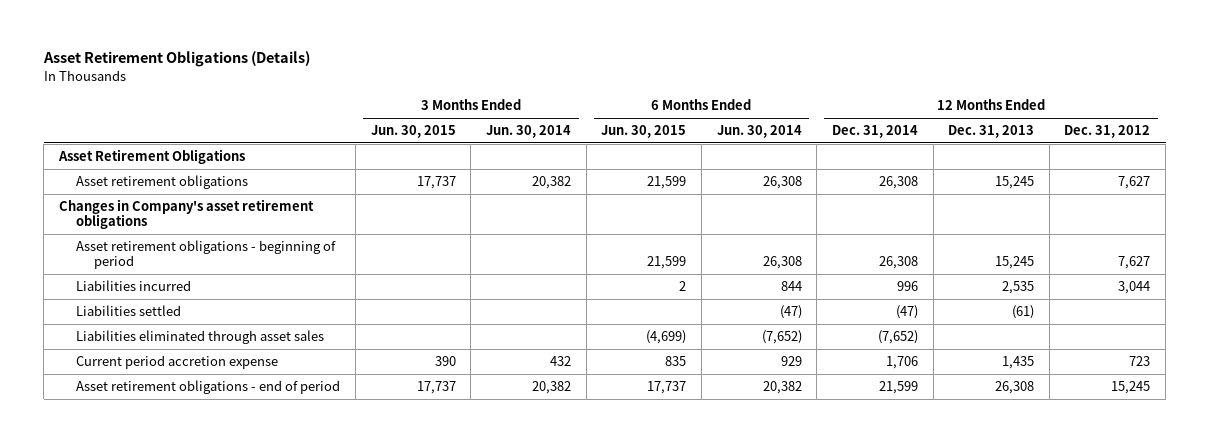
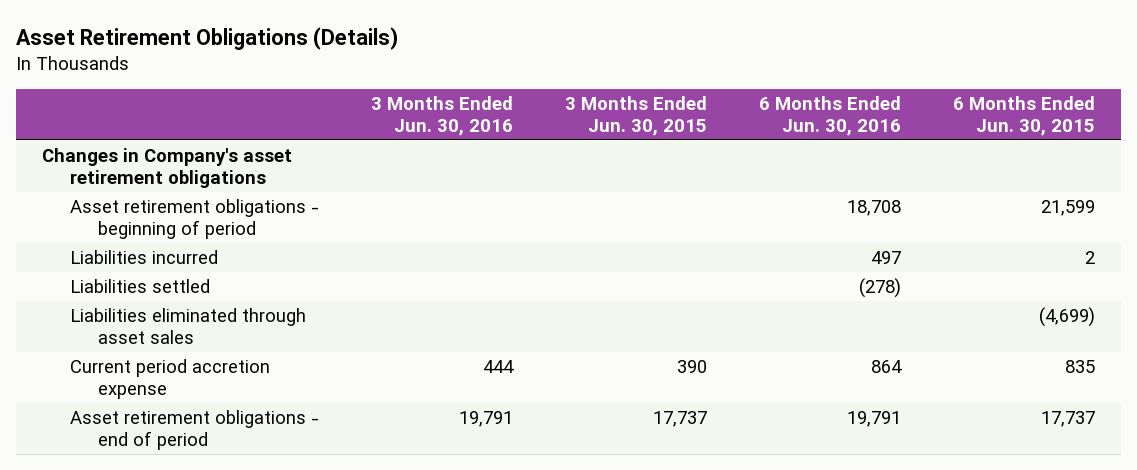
- | 3 Months Ended Jun. 30, 2015 | 3 Months Ended Jun. 30, 2014 | 6 Months Ended Jun. 30, 2015 | 6 Months Ended Jun. 30, 2014 | 12 Months Ended Dec. 31, 2014 | 12 Months Ended Dec. 31, 2013 | 12 Months Ended Dec. 31, 2012
+ | 3 Months Ended Jun. 30, 2016 | 3 Months Ended Jun. 30, 2015 | 6 Months Ended Jun. 30, 2016 | 6 Months Ended Jun. 30, 2015
- Asset Retirement Obligations
- Asset retirement obligations | 17,737 | 20,382 | 21,599 | 26,308 | 26,308 | 15,245 | 7,627

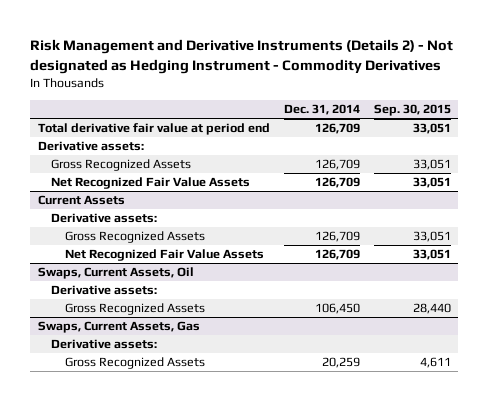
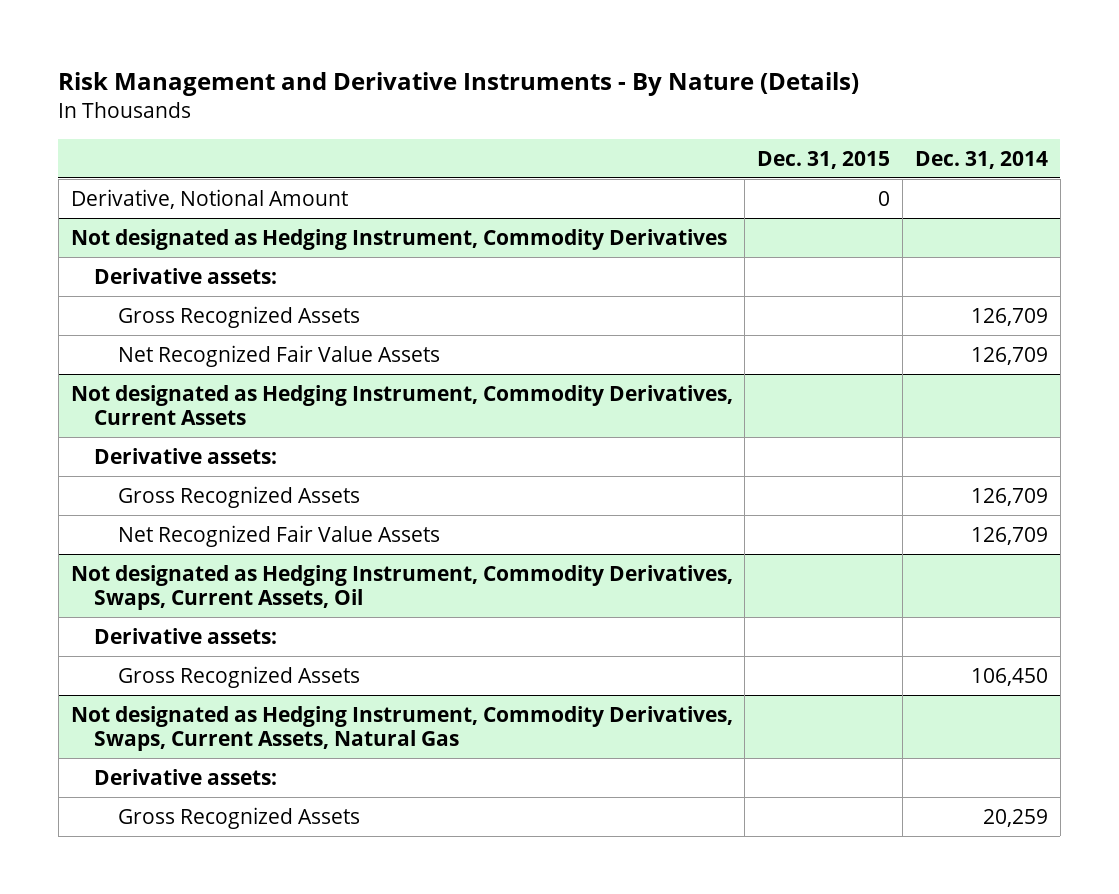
- Risk Management and Derivative Instruments (Details 2) - Not designated as Hedging Instrument - Commodity Derivatives
+ Risk Management and Derivative Instruments - By Nature (Details)
- | Dec. 31, 2014 | Sep. 30, 2015
+ | Dec. 31, 2015 | Dec. 31, 2014
- Total derivative fair value at period end | 126,709 | 33,051
+ Derivative, Notional Amount | 0 |
+ Not designated as Hedging Instrument, Commodity Derivatives
- Current Assets
+ Not designated as Hedging Instrument, Commodity Derivatives, Current Assets
- Swaps, Current Assets, Oil
+ Not designated as Hedging Instrument, Commodity Derivatives, Swaps, Current Assets, Oil
- Swaps, Current Assets, Gas
+ Not designated as Hedging Instrument, Commodity Derivatives, Swaps, Current Assets, Natural Gas

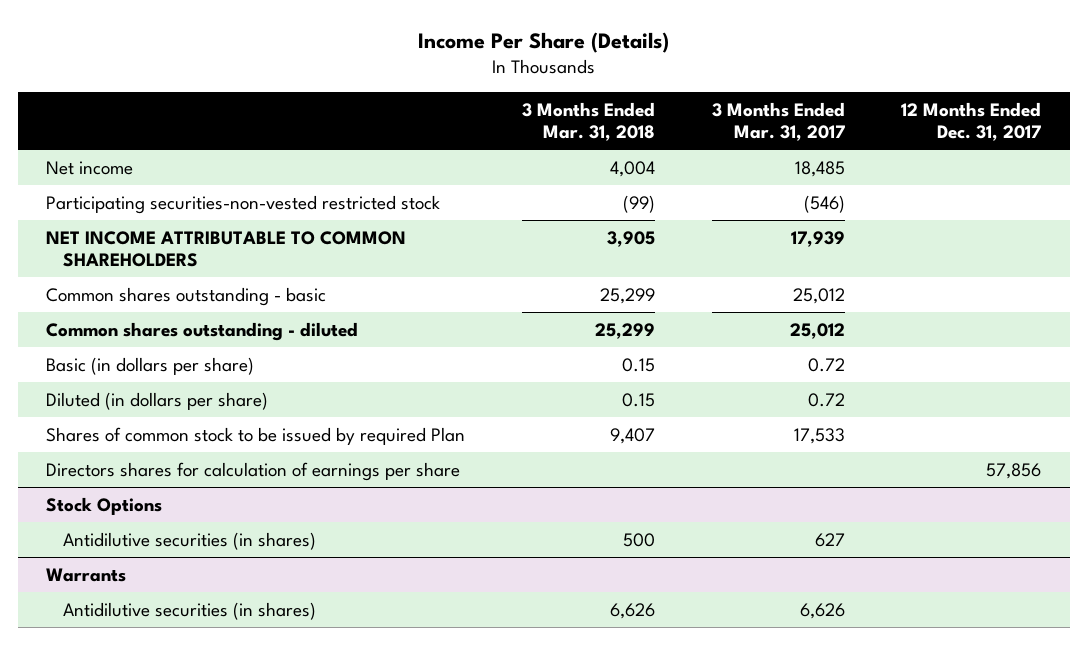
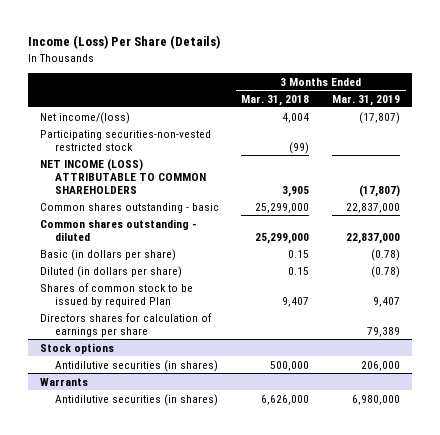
- Income Per Share (Details)
+ Income (Loss) Per Share (Details)
- | 3 Months Ended Mar. 31, 2018 | 3 Months Ended Mar. 31, 2017 | 12 Months Ended Dec. 31, 2017
+ | 3 Months Ended Mar. 31, 2018 | 3 Months Ended Mar. 31, 2019
- Net income | 4,004 | 18,485 |
+ Net income/(loss) | 4,004 | (17,807)
- NET INCOME ATTRIBUTABLE TO COMMON SHAREHOLDERS | 3,905 | 17,939 |
- Common shares outstanding - basic | 25,299 | 25,012 |
- Common shares outstanding - diluted | 25,299 | 25,012 |
+ NET INCOME (LOSS) ATTRIBUTABLE TO COMMON SHAREHOLDERS | 3,905 | (17,807)
+ Common shares outstanding - basic | 25,299,000 | 22,837,000
+ Common shares outstanding - diluted | 25,299,000 | 22,837,000
- Stock Options
- Antidilutive securities (in shares) | 500 | 627 |
+ Stock options
+ Antidilutive securities (in shares) | 500,000 | 206,000
@ Warrants
- Antidilutive securities (in shares) | 6,626 | 6,626 |
+ Antidilutive securities (in shares) | 6,626,000 | 6,980,000

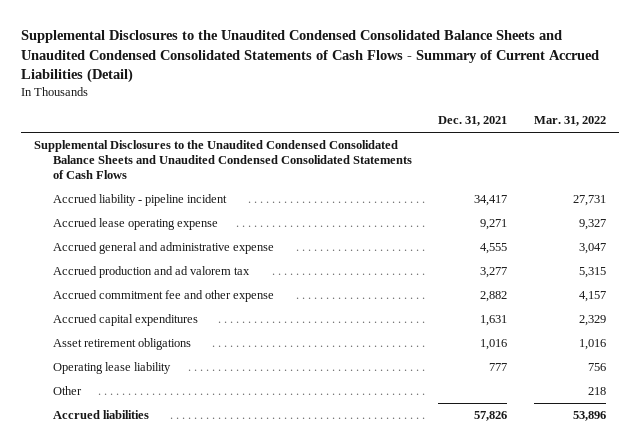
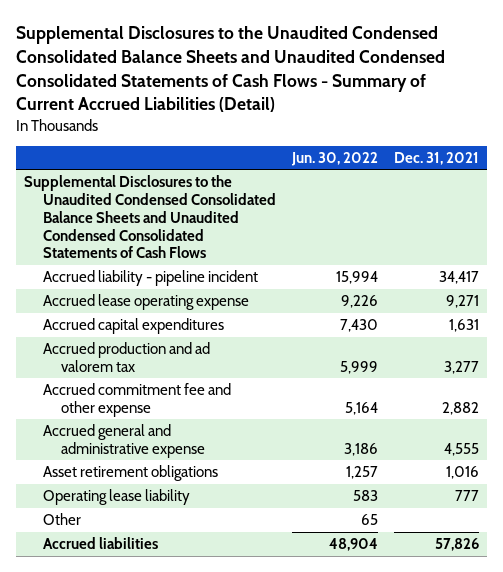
- | Dec. 31, 2021 | Mar. 31, 2022
+ | Jun. 30, 2022 | Dec. 31, 2021
moved up: Accrued capital expenditures | 7,430 | 1,631
moved down: Accrued general and administrative expense | 3,186 | 4,555

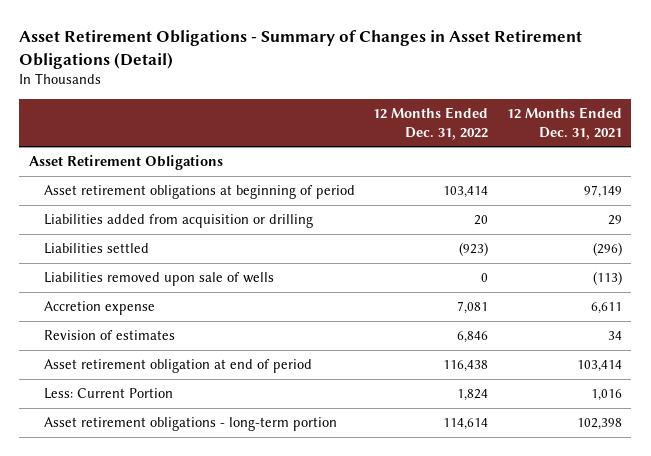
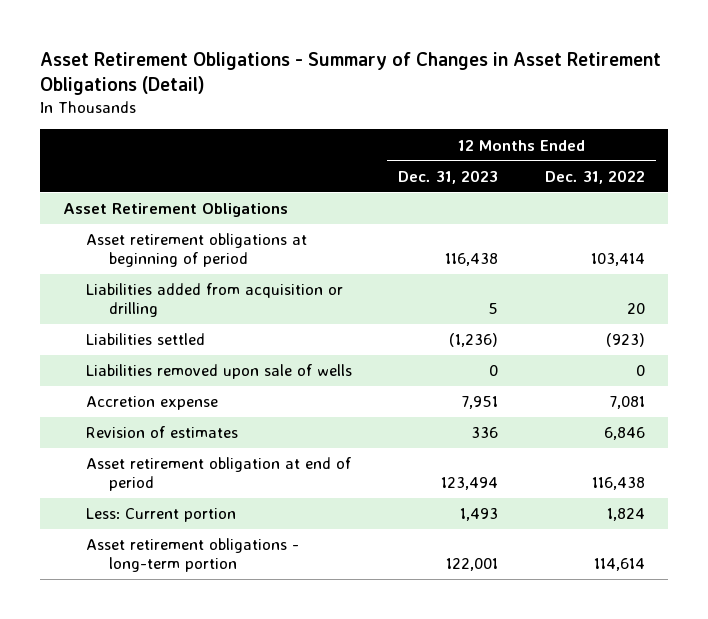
- | 12 Months Ended Dec. 31, 2022 | 12 Months Ended Dec. 31, 2021
+ | 12 Months Ended Dec. 31, 2023 | 12 Months Ended Dec. 31, 2022
- Less: Current Portion | 1,824 | 1,016
+ Less: Current portion | 1,493 | 1,824

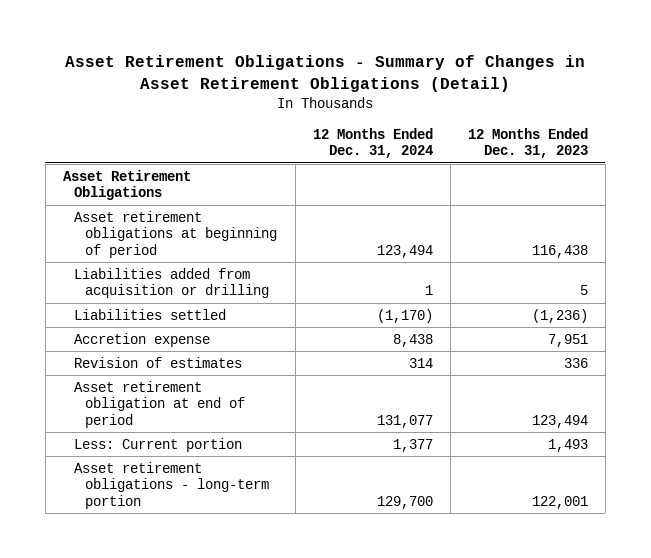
- | 12 Months Ended Dec. 31, 2023 | 12 Months Ended Dec. 31, 2022
+ | 12 Months Ended Dec. 31, 2024 | 12 Months Ended Dec. 31, 2023
- Liabilities removed upon sale of wells | 0 | 0

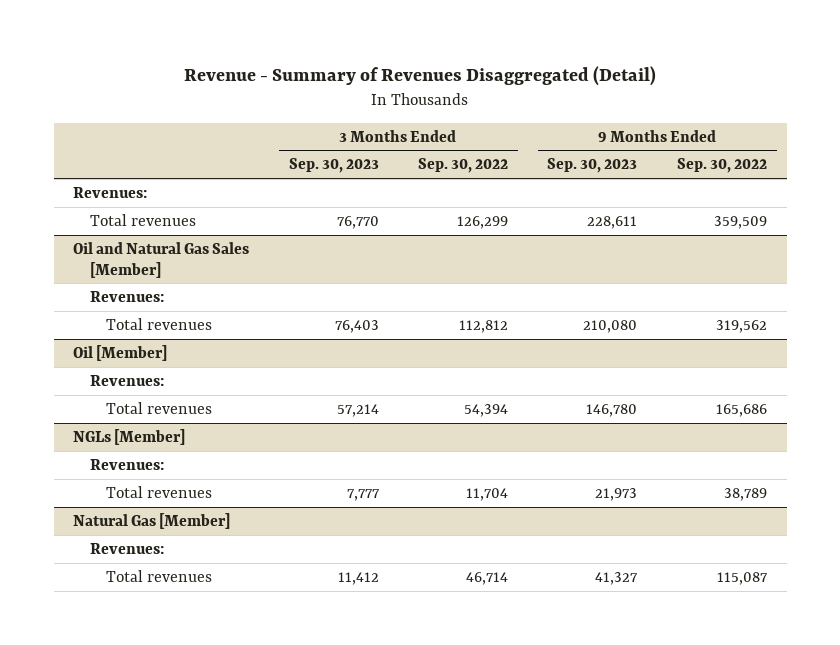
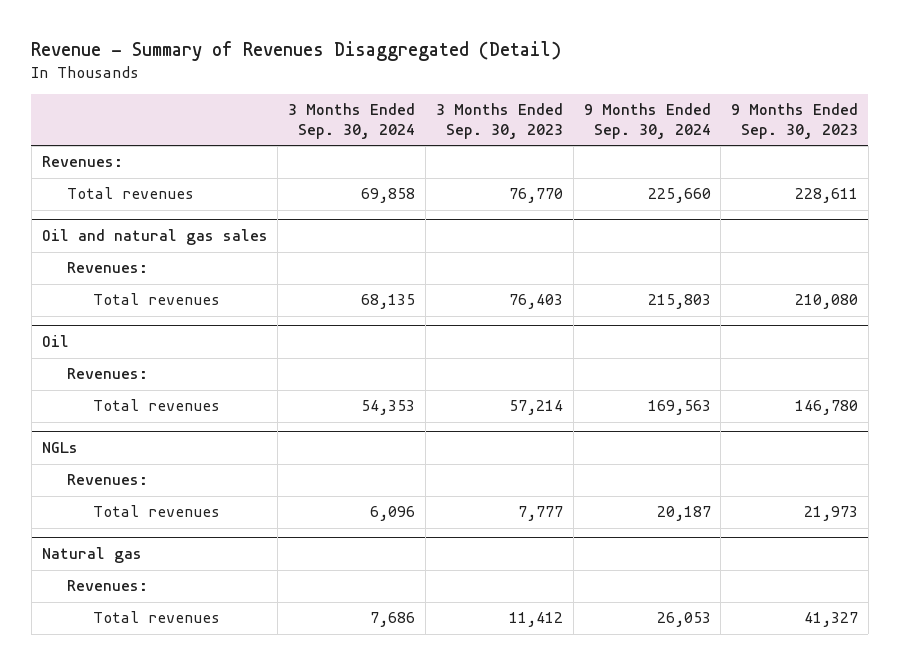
- | 3 Months Ended Sep. 30, 2023 | 3 Months Ended Sep. 30, 2022 | 9 Months Ended Sep. 30, 2023 | 9 Months Ended Sep. 30, 2022
+ | 3 Months Ended Sep. 30, 2024 | 3 Months Ended Sep. 30, 2023 | 9 Months Ended Sep. 30, 2024 | 9 Months Ended Sep. 30, 2023
- Oil and Natural Gas Sales [Member]
+ Oil and natural gas sales
- Oil [Member]
+ Oil
- NGLs [Member]
+ NGLs
- Natural Gas [Member]
+ Natural gas

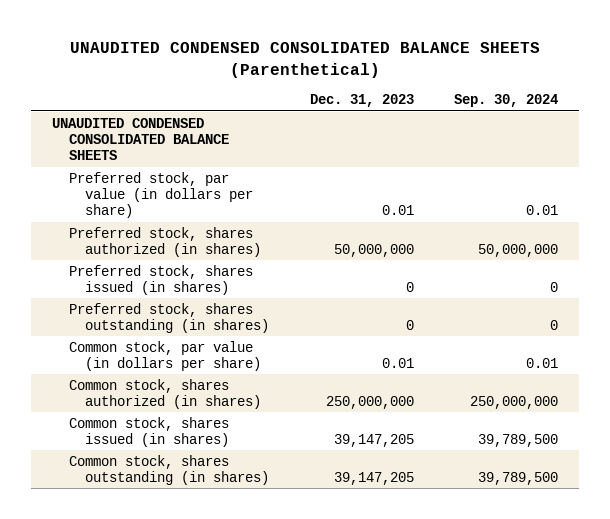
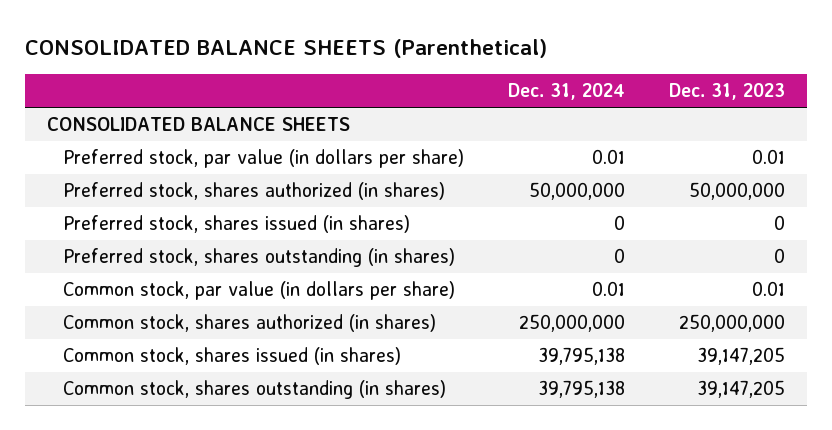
- UNAUDITED CONDENSED CONSOLIDATED BALANCE SHEETS (Parenthetical)
+ CONSOLIDATED BALANCE SHEETS (Parenthetical)
- | Dec. 31, 2023 | Sep. 30, 2024
+ | Dec. 31, 2024 | Dec. 31, 2023
- UNAUDITED CONDENSED CONSOLIDATED BALANCE SHEETS
+ CONSOLIDATED BALANCE SHEETS

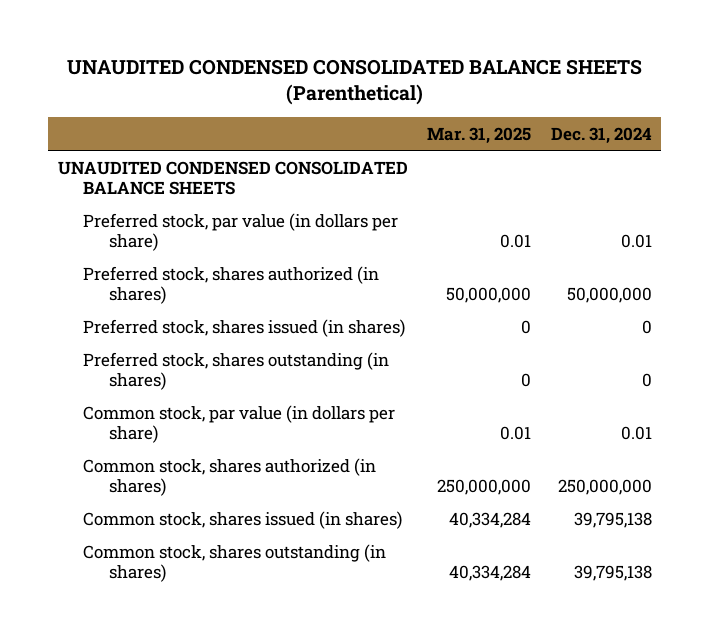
- CONSOLIDATED BALANCE SHEETS (Parenthetical)
+ UNAUDITED CONDENSED CONSOLIDATED BALANCE SHEETS (Parenthetical)
- | Dec. 31, 2024 | Dec. 31, 2023
+ | Mar. 31, 2025 | Dec. 31, 2024
- CONSOLIDATED BALANCE SHEETS
+ UNAUDITED CONDENSED CONSOLIDATED BALANCE SHEETS

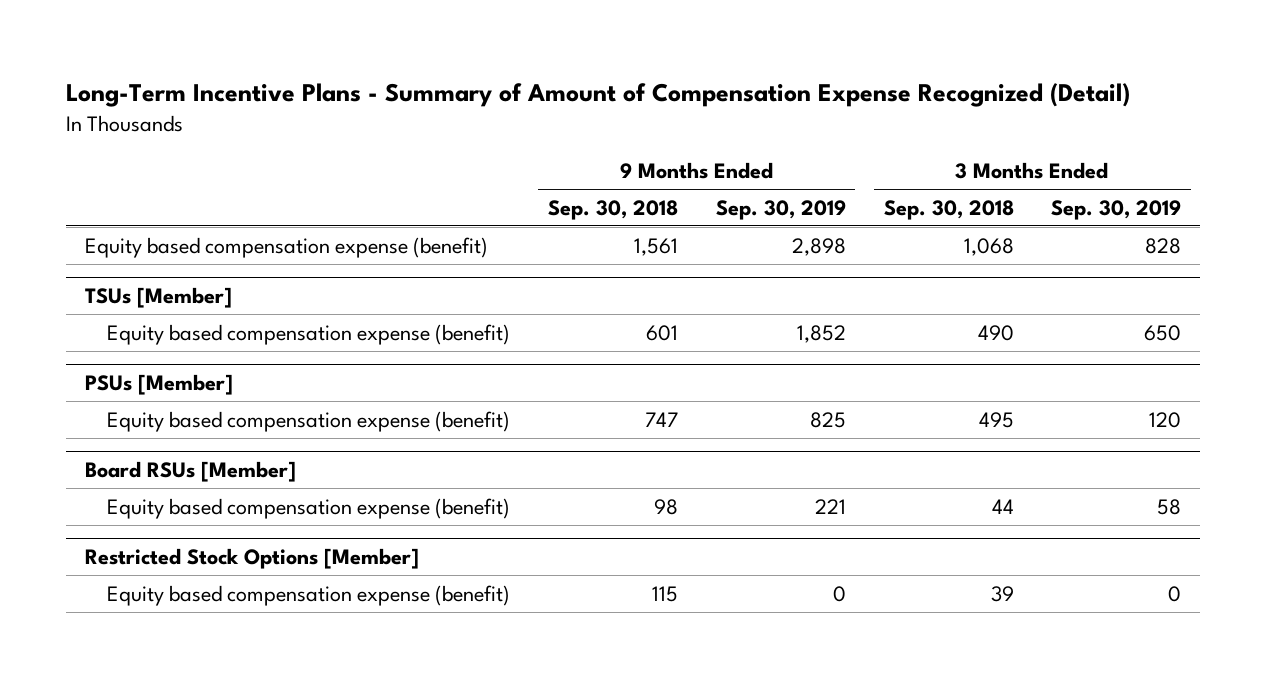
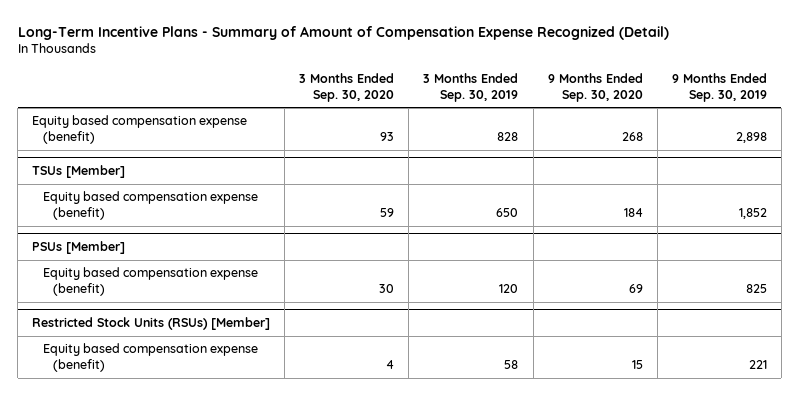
- | 9 Months Ended Sep. 30, 2018 | 9 Months Ended Sep. 30, 2019 | 3 Months Ended Sep. 30, 2018 | 3 Months Ended Sep. 30, 2019
+ | 3 Months Ended Sep. 30, 2020 | 3 Months Ended Sep. 30, 2019 | 9 Months Ended Sep. 30, 2020 | 9 Months Ended Sep. 30, 2019
- Board RSUs [Member]
+ Restricted Stock Units (RSUs) [Member]
- Restricted Stock Options [Member]
- Equity based compensation expense (benefit) | 115 | 0 | 39 | 0

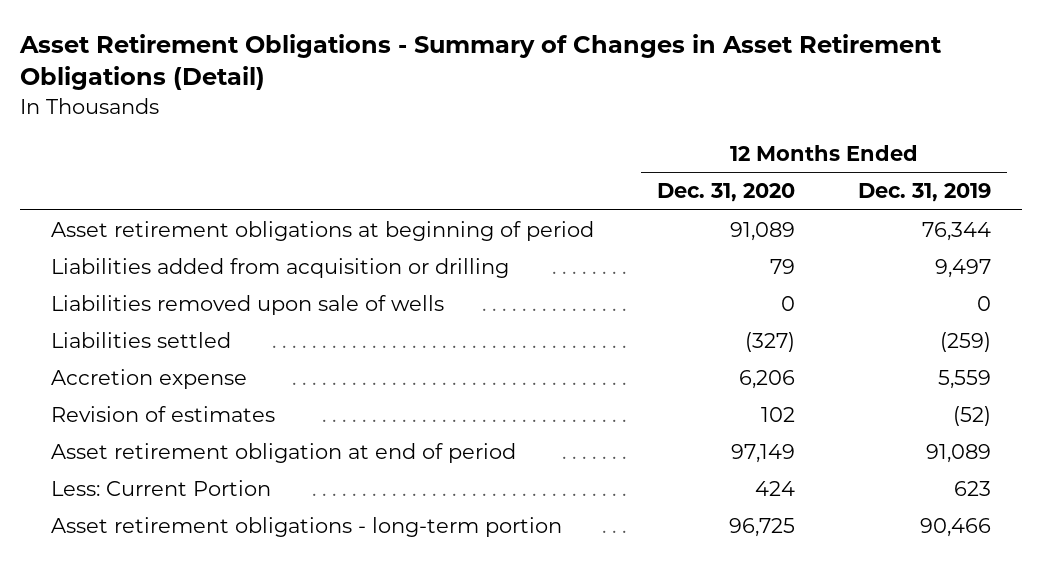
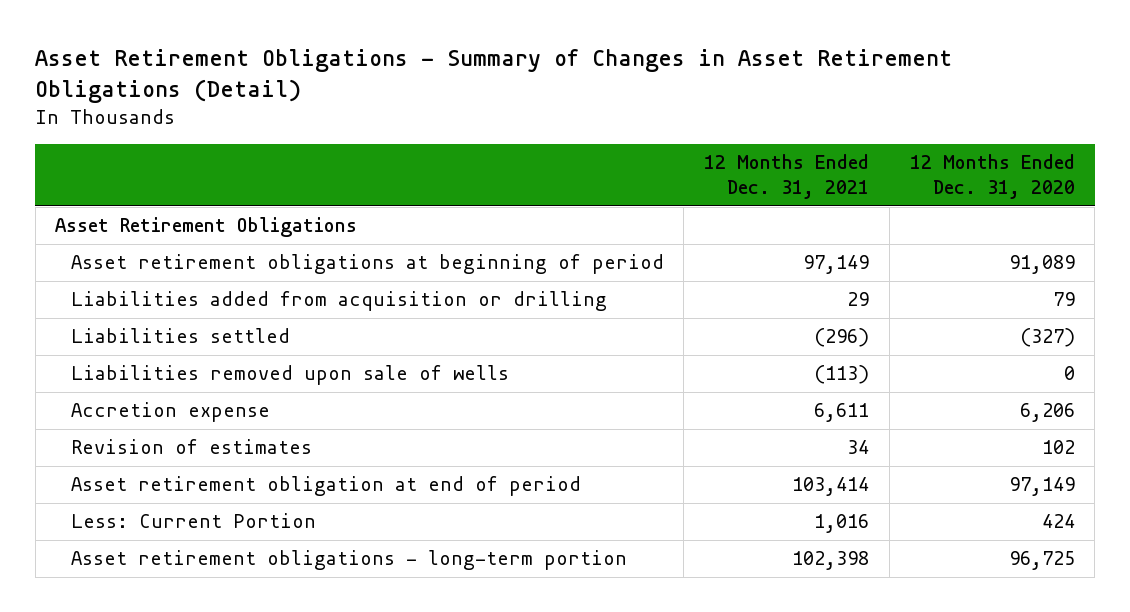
- | 12 Months Ended Dec. 31, 2020 | 12 Months Ended Dec. 31, 2019
+ | 12 Months Ended Dec. 31, 2021 | 12 Months Ended Dec. 31, 2020
+ Asset Retirement Obligations
moved down: Liabilities removed upon sale of wells | (113) | 0

